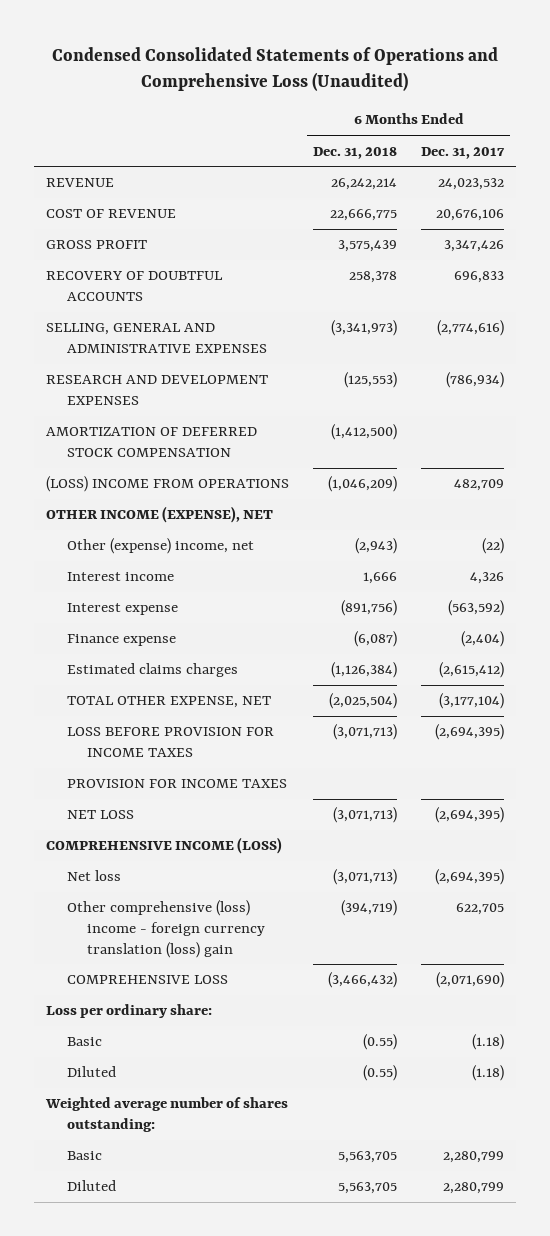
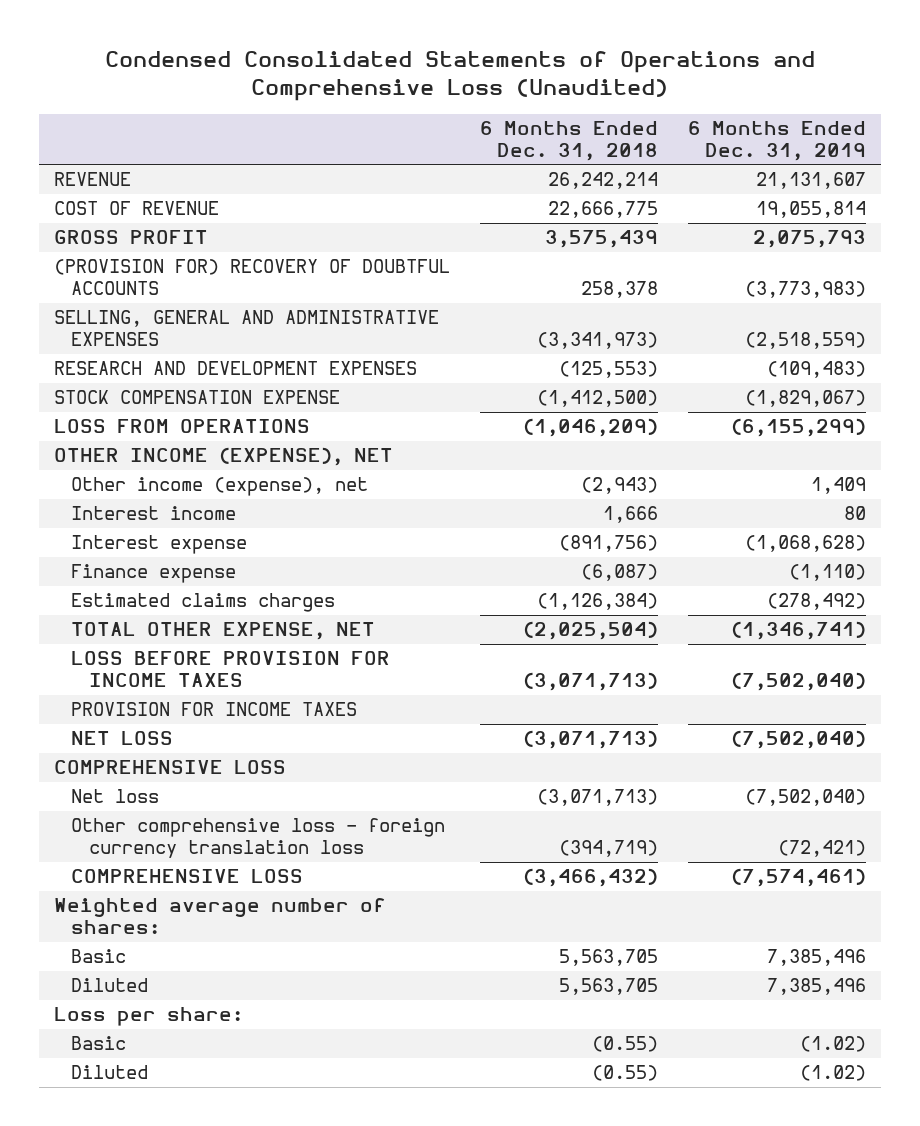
- | 6 Months Ended Dec. 31, 2018 | 6 Months Ended Dec. 31, 2017
+ | 6 Months Ended Dec. 31, 2018 | 6 Months Ended Dec. 31, 2019
- RECOVERY OF DOUBTFUL ACCOUNTS | 258,378 | 696,833
+ (PROVISION FOR) RECOVERY OF DOUBTFUL ACCOUNTS | 258,378 | (3,773,983)
- AMORTIZATION OF DEFERRED STOCK COMPENSATION | (1,412,500) |
- (LOSS) INCOME FROM OPERATIONS | (1,046,209) | 482,709
+ STOCK COMPENSATION EXPENSE | (1,412,500) | (1,829,067)
+ LOSS FROM OPERATIONS | (1,046,209) | (6,155,299)
- Other (expense) income, net | (2,943) | (22)
+ Other income (expense), net | (2,943) | 1,409
- COMPREHENSIVE INCOME (LOSS)
+ COMPREHENSIVE LOSS
- Other comprehensive (loss) income - foreign currency translation (loss) gain | (394,719) | 622,705
+ Other comprehensive loss - foreign currency translation loss | (394,719) | (72,421)
- Loss per ordinary share:
- Weighted average number of shares outstanding:
+ Weighted average number of shares:
+ Loss per share:
moved down: Basic | (0.55) | (1.02)
moved down: Diluted | (0.55) | (1.02)

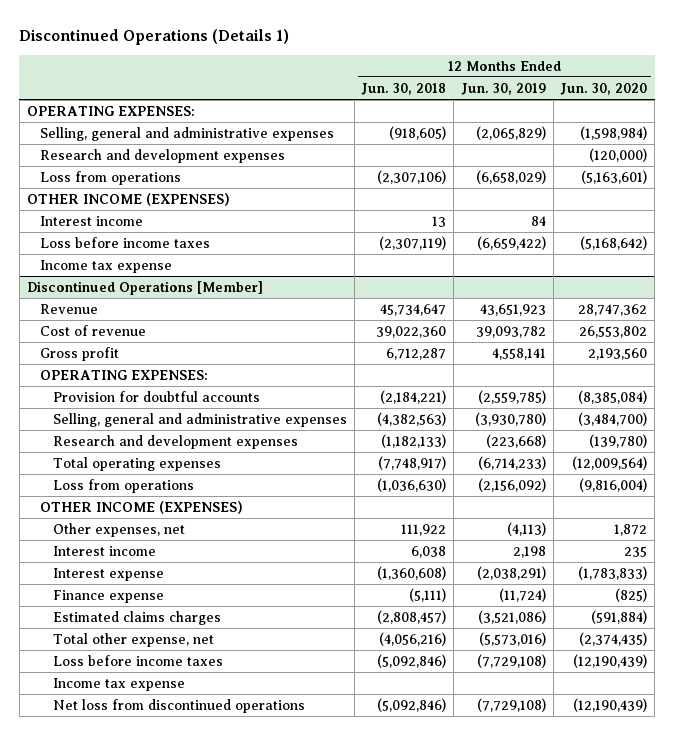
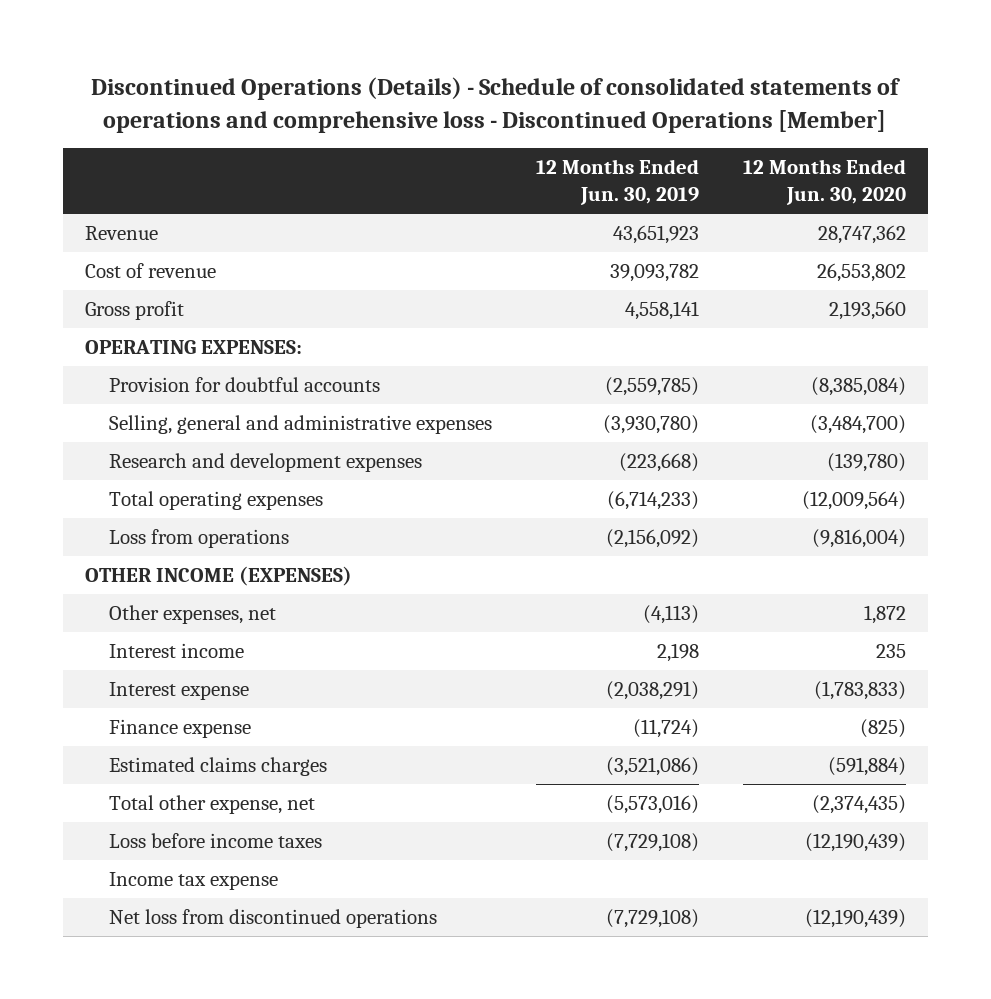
- Discontinued Operations (Details 1)
+ Discontinued Operations (Details) - Schedule of consolidated statements of operations and comprehensive loss - Discontinued Operations [Member]
- | 12 Months Ended Jun. 30, 2018 | 12 Months Ended Jun. 30, 2019 | 12 Months Ended Jun. 30, 2020
+ | 12 Months Ended Jun. 30, 2019 | 12 Months Ended Jun. 30, 2020
- OPERATING EXPENSES:
- Selling, general and administrative expenses | (918,605) | (2,065,829) | (1,598,984)
- Research and development expenses | | | (120,000)
- Loss from operations | (2,307,106) | (6,658,029) | (5,163,601)
- OTHER INCOME (EXPENSES)
- Interest income | 13 | 84 |
- Loss before income taxes | (2,307,119) | (6,659,422) | (5,168,642)
- Income tax expense
- Discontinued Operations [Member]

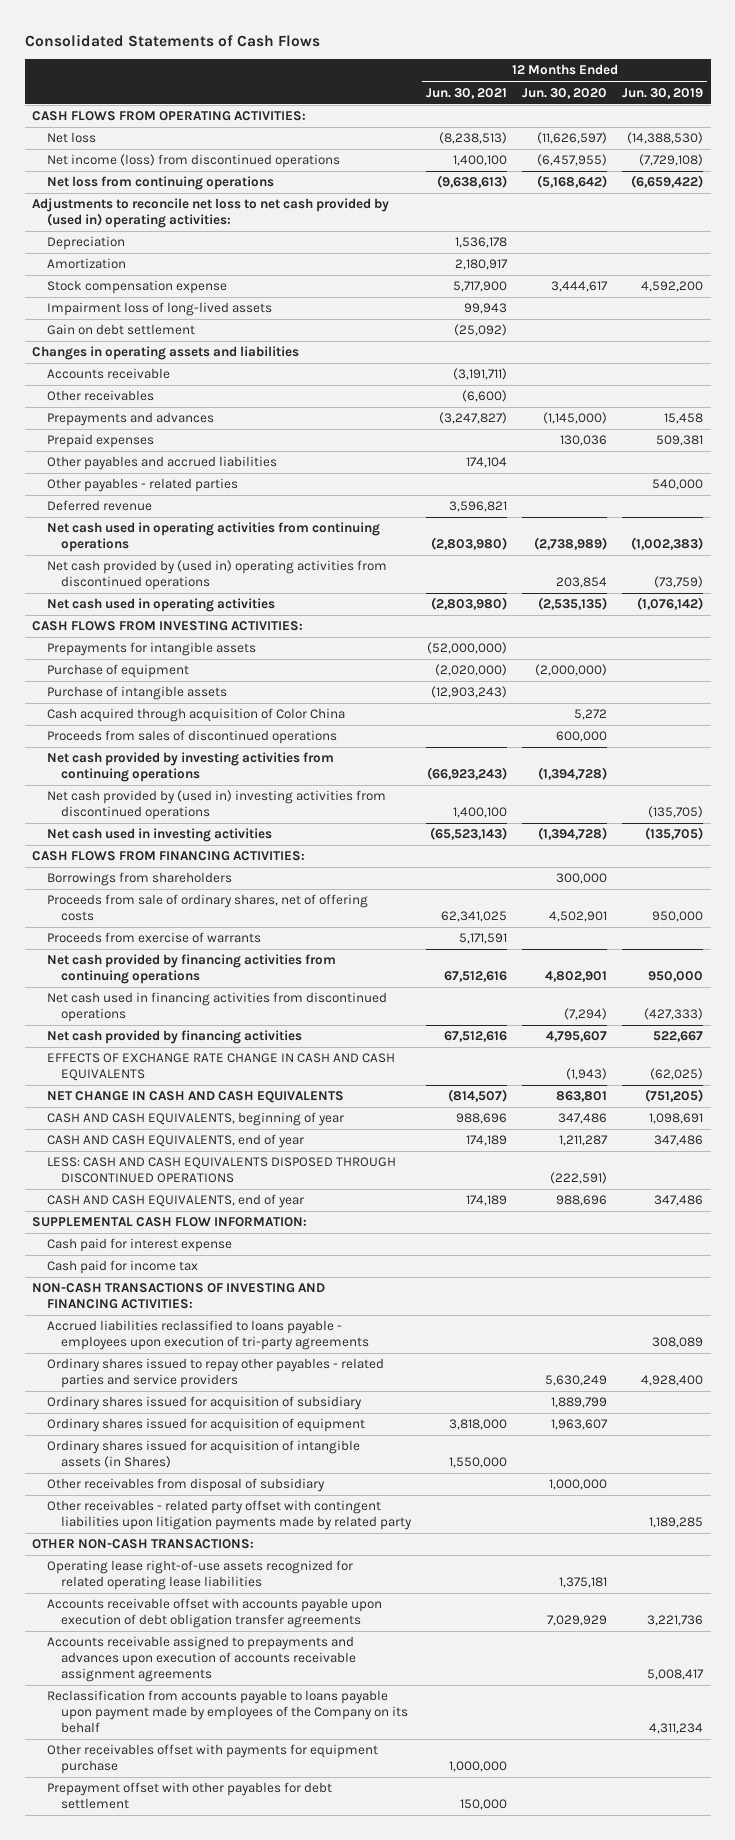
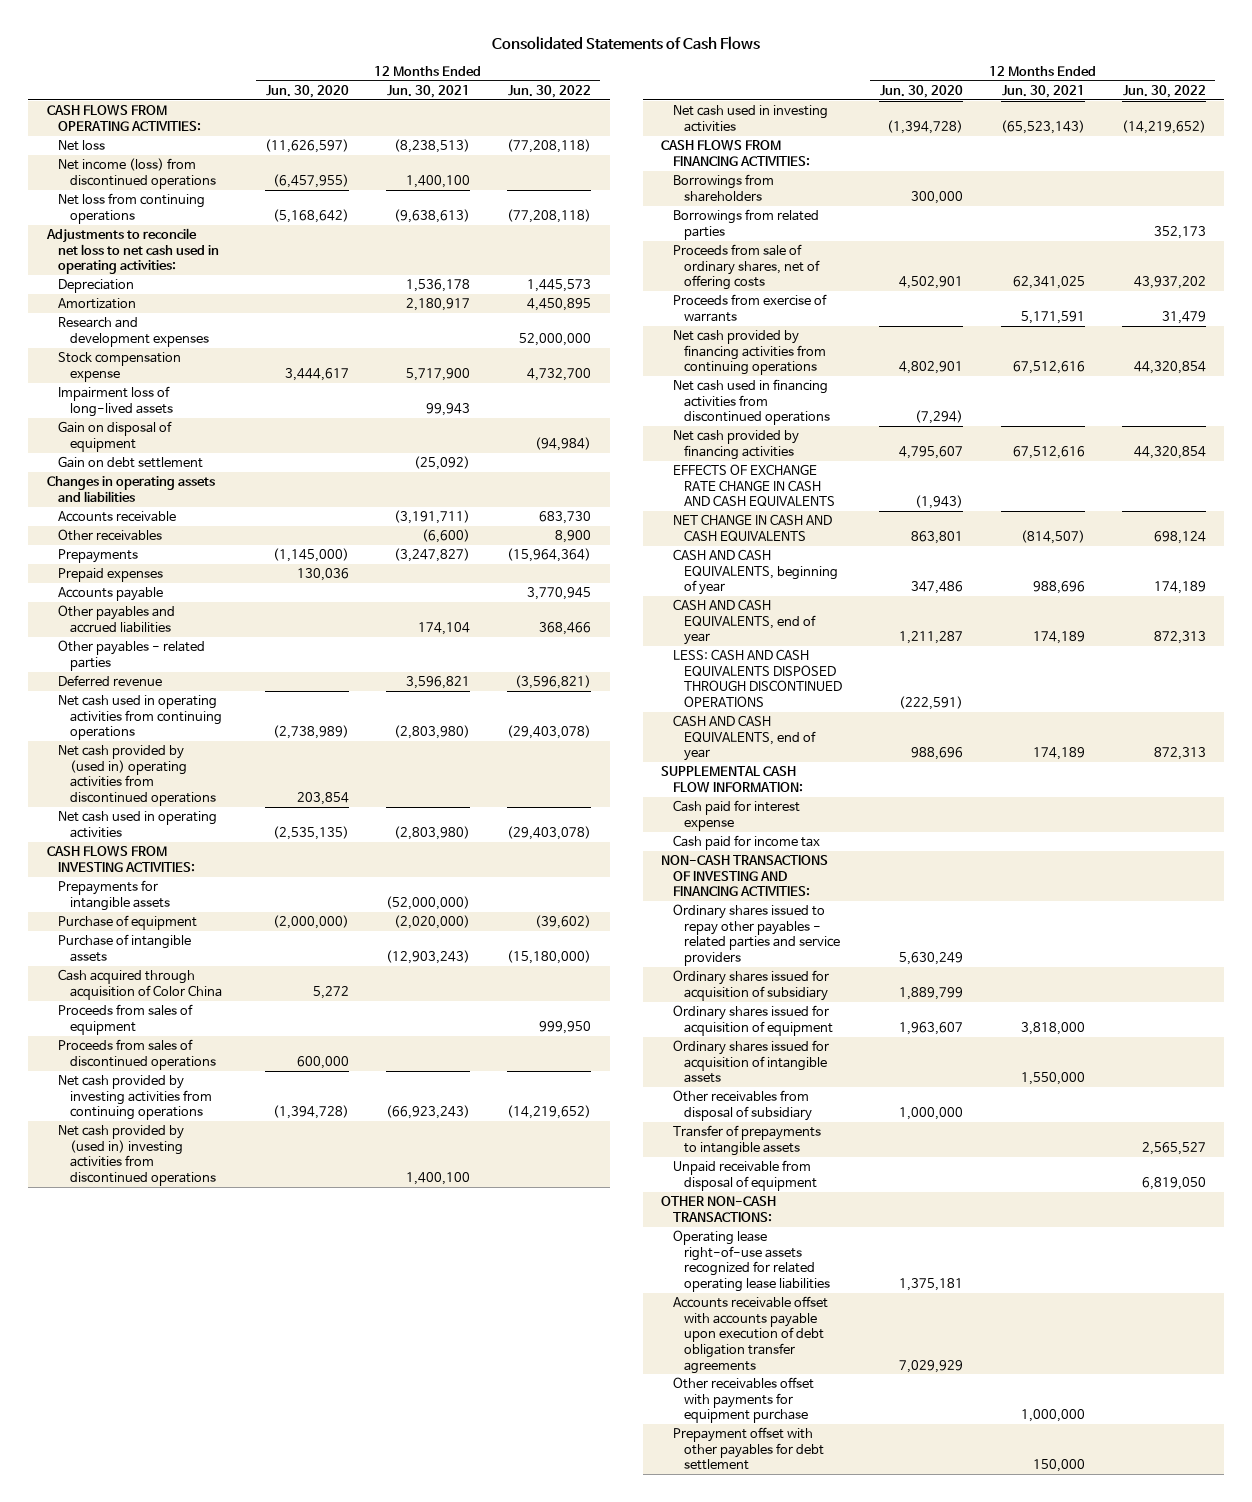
- | 12 Months Ended Jun. 30, 2021 | 12 Months Ended Jun. 30, 2020 | 12 Months Ended Jun. 30, 2019
+ | 12 Months Ended Jun. 30, 2020 | 12 Months Ended Jun. 30, 2021 | 12 Months Ended Jun. 30, 2022
- Adjustments to reconcile net loss to net cash provided by (used in) operating activities:
+ Adjustments to reconcile net loss to net cash used in operating activities:
+ Research and development expenses | | | 52,000,000
+ Gain on disposal of equipment | | | (94,984)
- Prepayments and advances | (3,247,827) | (1,145,000) | 15,458
+ Prepayments | (1,145,000) | (3,247,827) | (15,964,364)
+ Accounts payable | | | 3,770,945
+ Proceeds from sales of equipment | | | 999,950
+ Borrowings from related parties | | | 352,173
- Accrued liabilities reclassified to loans payable - employees upon execution of tri-party agreements | | | 308,089
- Ordinary shares issued for acquisition of intangible assets (in Shares) | 1,550,000 | |
+ Ordinary shares issued for acquisition of intangible assets | | 1,550,000 |
- Other receivables - related party offset with contingent liabilities upon litigation payments made by related party | | | 1,189,285
+ Transfer of prepayments to intangible assets | | | 2,565,527
+ Unpaid receivable from disposal of equipment | | | 6,819,050
- Accounts receivable assigned to prepayments and advances upon execution of accounts receivable assignment agreements | | | 5,008,417
- Reclassification from accounts payable to loans payable upon payment made by employees of the Company on its behalf | | | 4,311,234

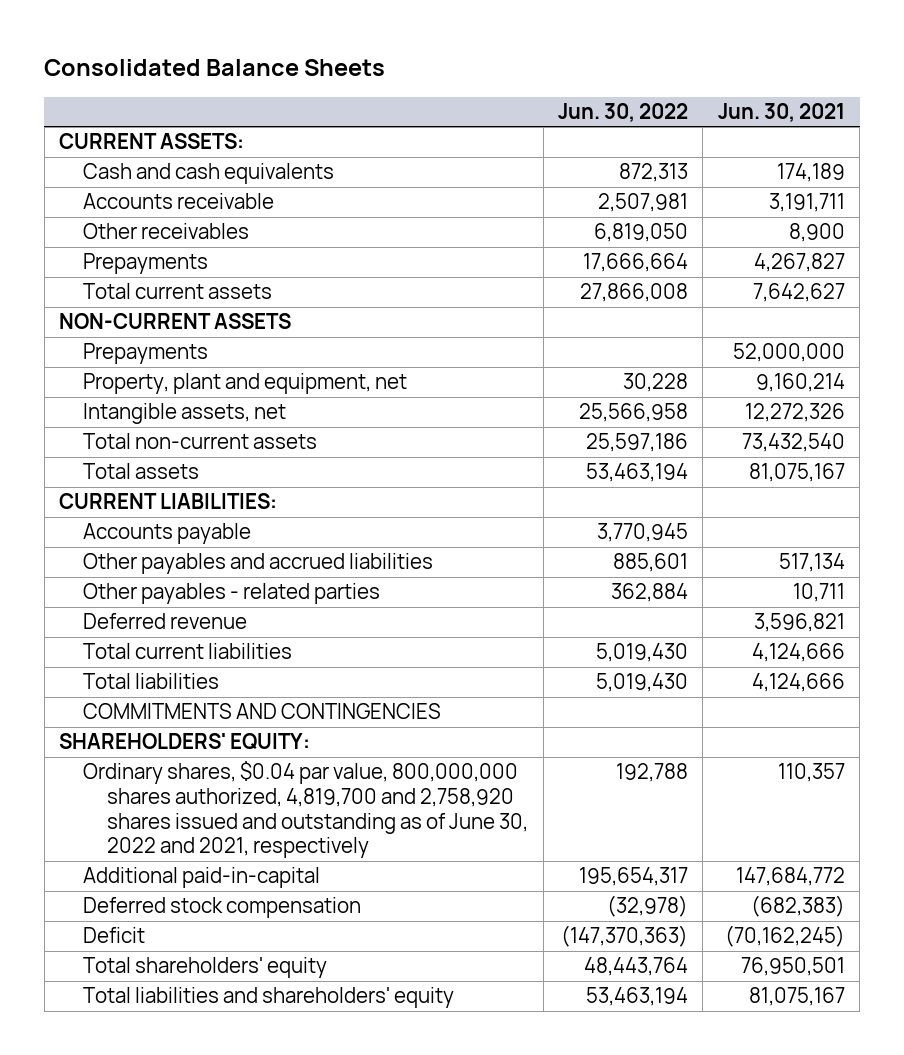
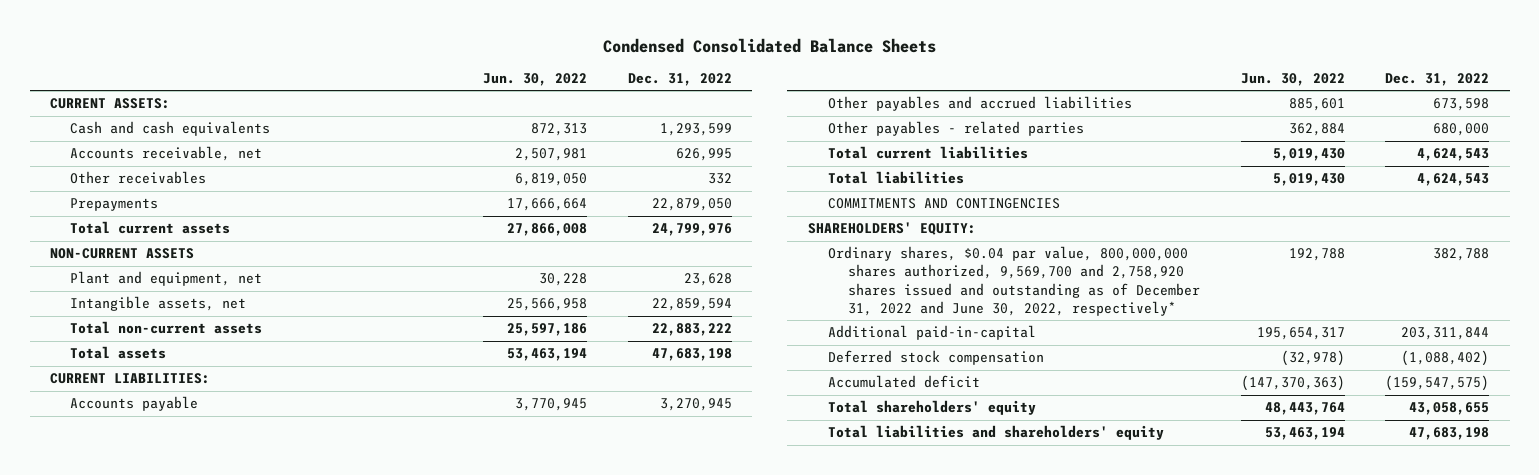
- Consolidated Balance Sheets
+ Condensed Consolidated Balance Sheets
- | Jun. 30, 2022 | Jun. 30, 2021
+ | Jun. 30, 2022 | Dec. 31, 2022
- Accounts receivable | 2,507,981 | 3,191,711
+ Accounts receivable, net | 2,507,981 | 626,995
- Prepayments | | 52,000,000
- Property, plant and equipment, net | 30,228 | 9,160,214
+ Plant and equipment, net | 30,228 | 23,628
- Deferred revenue | | 3,596,821
- Ordinary shares, $0.04 par value, 800,000,000 shares authorized, 4,819,700 and 2,758,920 shares issued and outstanding as of June 30, 2022 and 2021, respectively | 192,788 | 110,357
+ Ordinary shares, $0.04 par value, 800,000,000 shares authorized, 9,569,700 and 2,758,920 shares issued and outstanding as of December 31, 2022 and June 30, 2022, respectively* | 192,788 | 382,788
- Deficit | (147,370,363) | (70,162,245)
+ Accumulated deficit | (147,370,363) | (159,547,575)

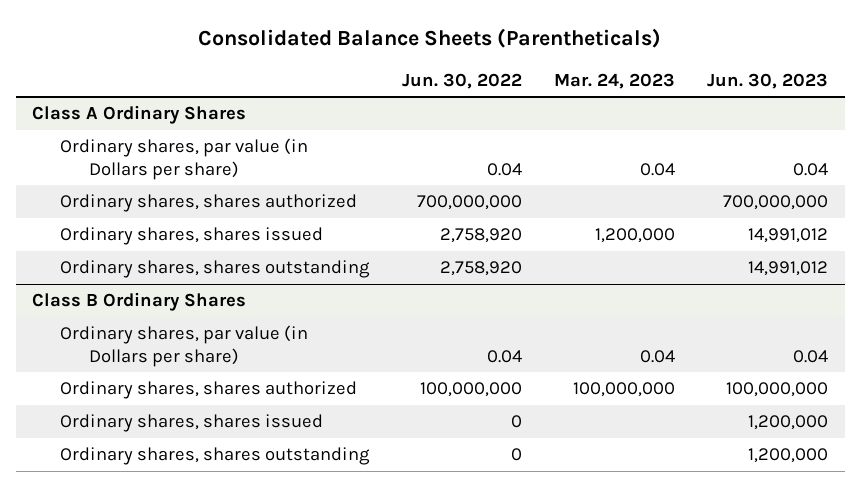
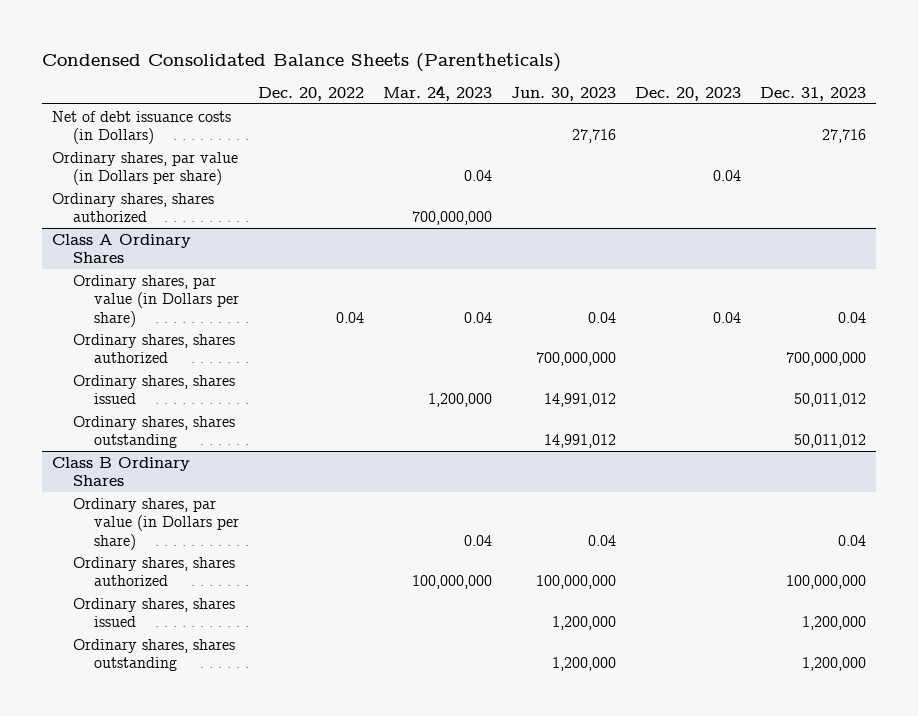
- Consolidated Balance Sheets (Parentheticals)
+ Condensed Consolidated Balance Sheets (Parentheticals)
- | Jun. 30, 2022 | Mar. 24, 2023 | Jun. 30, 2023
+ | Dec. 20, 2022 | Mar. 24, 2023 | Jun. 30, 2023 | Dec. 20, 2023 | Dec. 31, 2023
+ Net of debt issuance costs (in Dollars) | | | 27,716 | | 27,716
+ Ordinary shares, par value (in Dollars per share) | | 0.04 | | 0.04 |
+ Ordinary shares, shares authorized | | 700,000,000 | | |

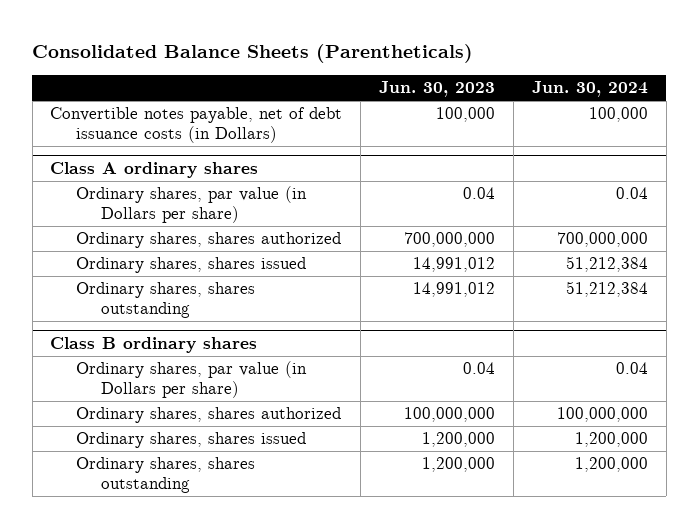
- Condensed Consolidated Balance Sheets (Parentheticals)
+ Consolidated Balance Sheets (Parentheticals)
- | Dec. 20, 2022 | Mar. 24, 2023 | Jun. 30, 2023 | Dec. 20, 2023 | Dec. 31, 2023
+ | Jun. 30, 2023 | Jun. 30, 2024
- Net of debt issuance costs (in Dollars) | | | 27,716 | | 27,716
- Ordinary shares, par value (in Dollars per share) | | 0.04 | | 0.04 |
- Ordinary shares, shares authorized | | 700,000,000 | | |
- Class A Ordinary Shares
+ Convertible notes payable, net of debt issuance costs (in Dollars) | 100,000 | 100,000
+ Class A ordinary shares
- Class B Ordinary Shares
+ Class B ordinary shares

